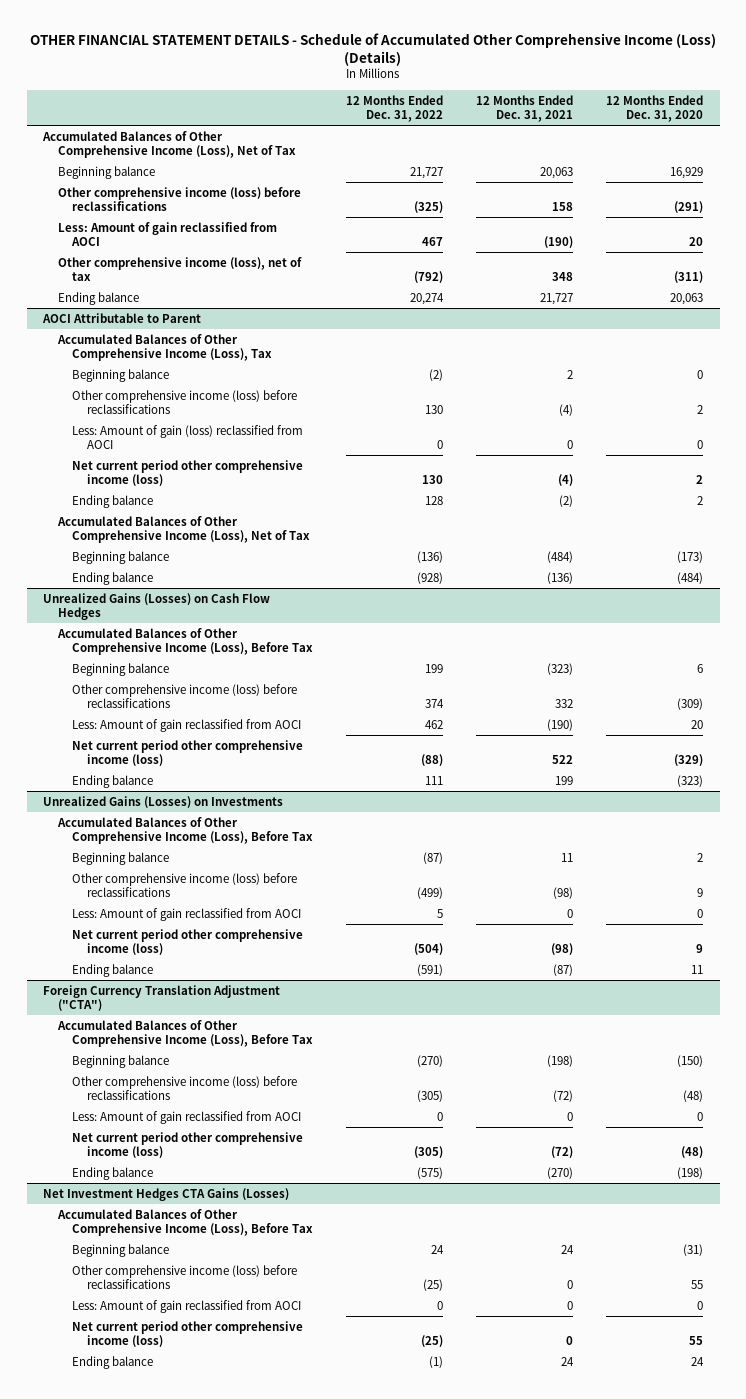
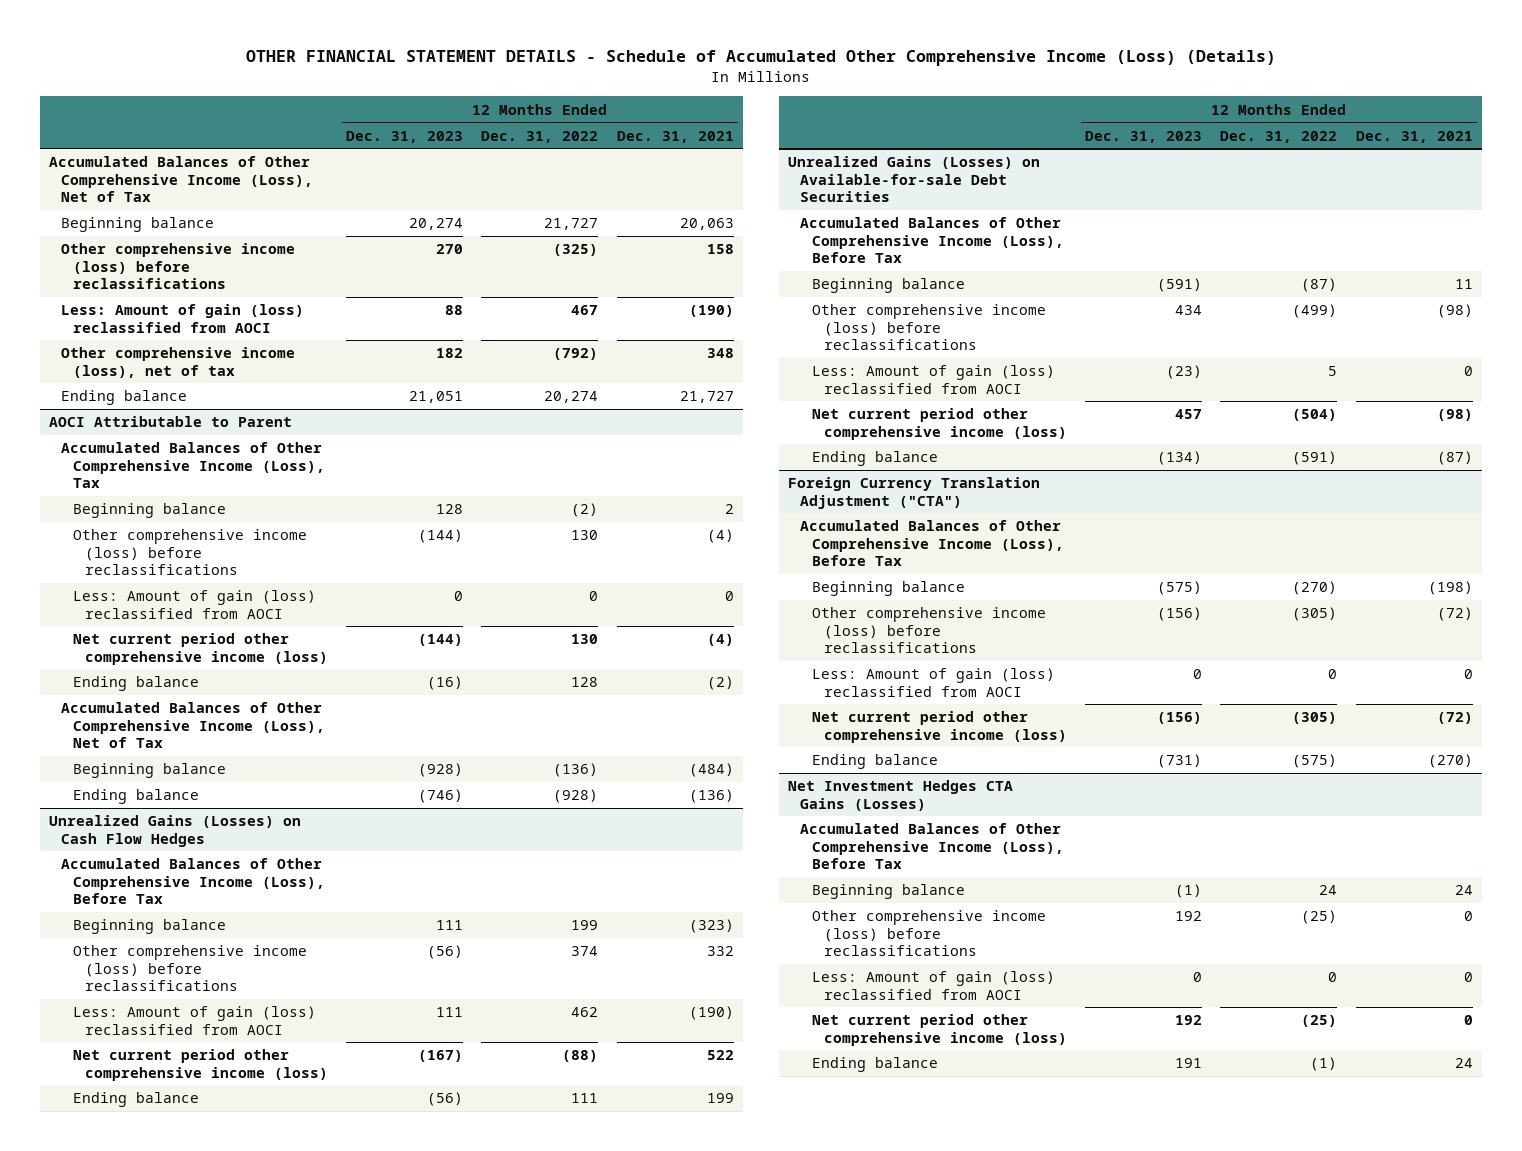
- | 12 Months Ended Dec. 31, 2022 | 12 Months Ended Dec. 31, 2021 | 12 Months Ended Dec. 31, 2020
+ | 12 Months Ended Dec. 31, 2023 | 12 Months Ended Dec. 31, 2022 | 12 Months Ended Dec. 31, 2021
- Less: Amount of gain reclassified from AOCI | 467 | (190) | 20
+ Less: Amount of gain (loss) reclassified from AOCI | 88 | 467 | (190)
@ Unrealized Gains (Losses) on Cash Flow Hedges
- Less: Amount of gain reclassified from AOCI | 462 | (190) | 20
+ Less: Amount of gain (loss) reclassified from AOCI | 111 | 462 | (190)
- Unrealized Gains (Losses) on Investments
+ Unrealized Gains (Losses) on Available-for-sale Debt Securities
- Less: Amount of gain reclassified from AOCI | 5 | 0 | 0
+ Less: Amount of gain (loss) reclassified from AOCI | (23) | 5 | 0
@ Foreign Currency Translation Adjustment ("CTA")
- Less: Amount of gain reclassified from AOCI | 0 | 0 | 0
+ Less: Amount of gain (loss) reclassified from AOCI | 0 | 0 | 0
@ Net Investment Hedges CTA Gains (Losses)
- Less: Amount of gain reclassified from AOCI | 0 | 0 | 0
+ Less: Amount of gain (loss) reclassified from AOCI | 0 | 0 | 0

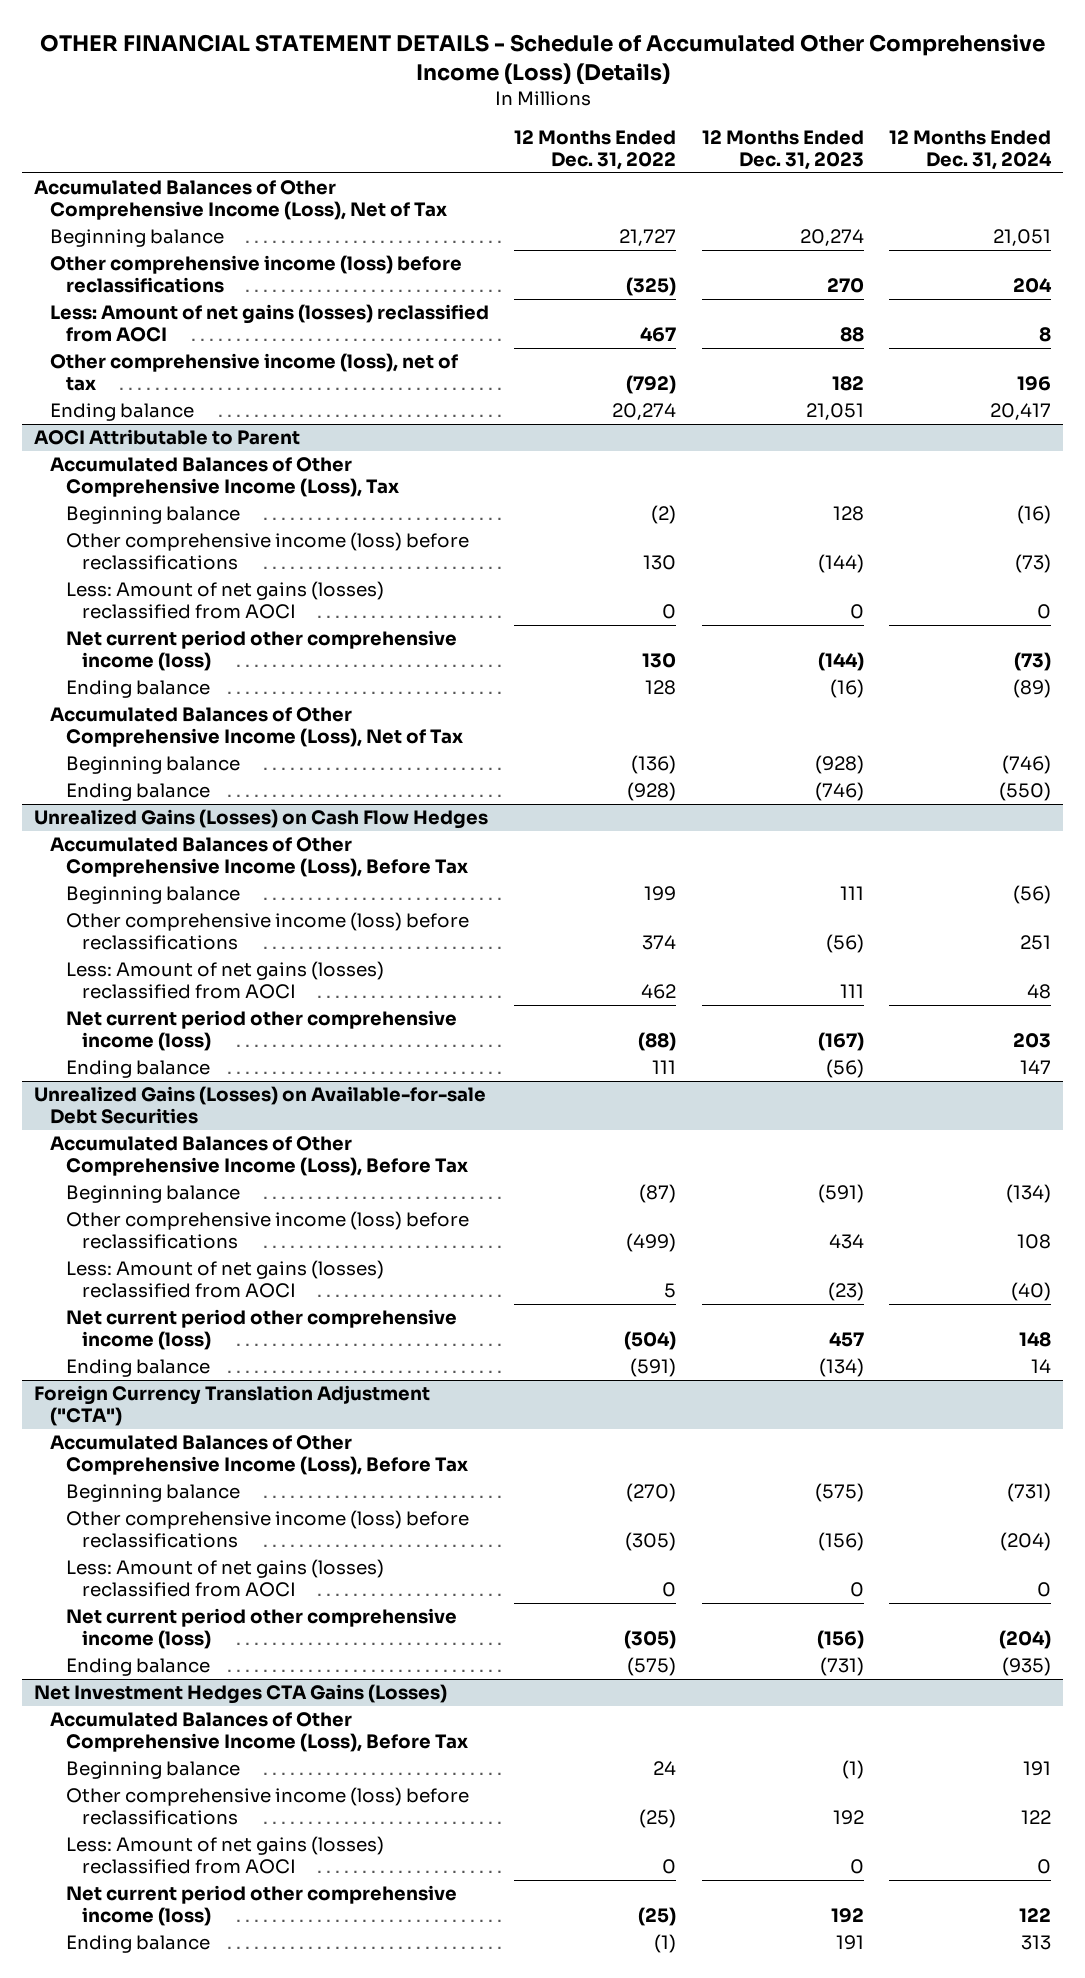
- | 12 Months Ended Dec. 31, 2023 | 12 Months Ended Dec. 31, 2022 | 12 Months Ended Dec. 31, 2021
+ | 12 Months Ended Dec. 31, 2022 | 12 Months Ended Dec. 31, 2023 | 12 Months Ended Dec. 31, 2024
- Less: Amount of gain (loss) reclassified from AOCI | 88 | 467 | (190)
+ Less: Amount of net gains (losses) reclassified from AOCI | 467 | 88 | 8
@ AOCI Attributable to Parent
- Less: Amount of gain (loss) reclassified from AOCI | 0 | 0 | 0
+ Less: Amount of net gains (losses) reclassified from AOCI | 0 | 0 | 0
@ Unrealized Gains (Losses) on Cash Flow Hedges
- Less: Amount of gain (loss) reclassified from AOCI | 111 | 462 | (190)
+ Less: Amount of net gains (losses) reclassified from AOCI | 462 | 111 | 48
@ Unrealized Gains (Losses) on Available-for-sale Debt Securities
- Less: Amount of gain (loss) reclassified from AOCI | (23) | 5 | 0
+ Less: Amount of net gains (losses) reclassified from AOCI | 5 | (23) | (40)
@ Foreign Currency Translation Adjustment ("CTA")
- Less: Amount of gain (loss) reclassified from AOCI | 0 | 0 | 0
+ Less: Amount of net gains (losses) reclassified from AOCI | 0 | 0 | 0
@ Net Investment Hedges CTA Gains (Losses)
- Less: Amount of gain (loss) reclassified from AOCI | 0 | 0 | 0
+ Less: Amount of net gains (losses) reclassified from AOCI | 0 | 0 | 0

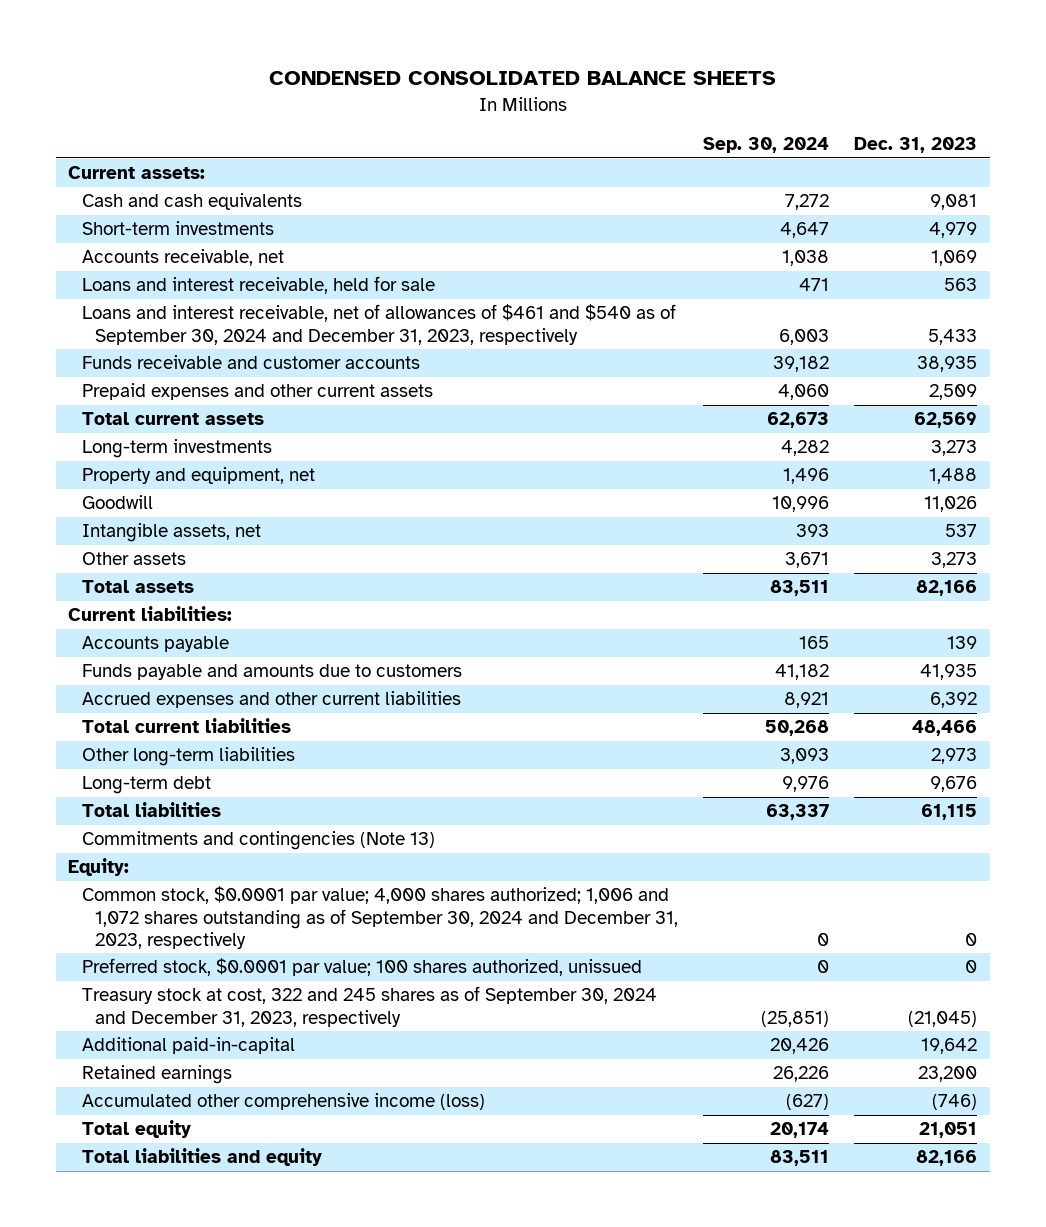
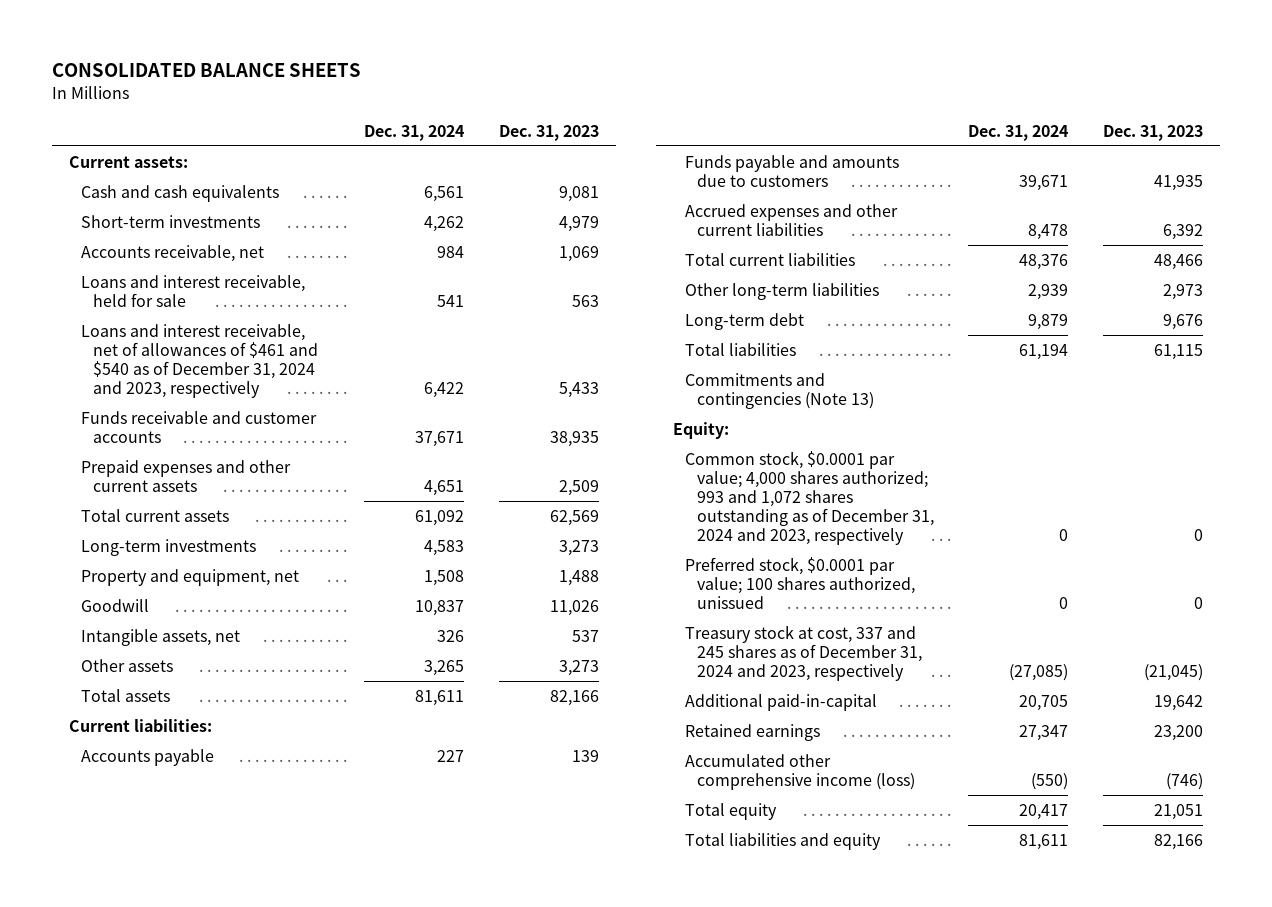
- CONDENSED CONSOLIDATED BALANCE SHEETS
+ CONSOLIDATED BALANCE SHEETS
- | Sep. 30, 2024 | Dec. 31, 2023
+ | Dec. 31, 2024 | Dec. 31, 2023
- Loans and interest receivable, net of allowances of $461 and $540 as of September 30, 2024 and December 31, 2023, respectively | 6,003 | 5,433
+ Loans and interest receivable, net of allowances of $461 and $540 as of December 31, 2024 and 2023, respectively | 6,422 | 5,433
- Common stock, $0.0001 par value; 4,000 shares authorized; 1,006 and 1,072 shares outstanding as of September 30, 2024 and December 31, 2023, respectively | 0 | 0
+ Common stock, $0.0001 par value; 4,000 shares authorized; 993 and 1,072 shares outstanding as of December 31, 2024 and 2023, respectively | 0 | 0
- Treasury stock at cost, 322 and 245 shares as of September 30, 2024 and December 31, 2023, respectively | (25,851) | (21,045)
+ Treasury stock at cost, 337 and 245 shares as of December 31, 2024 and 2023, respectively | (27,085) | (21,045)

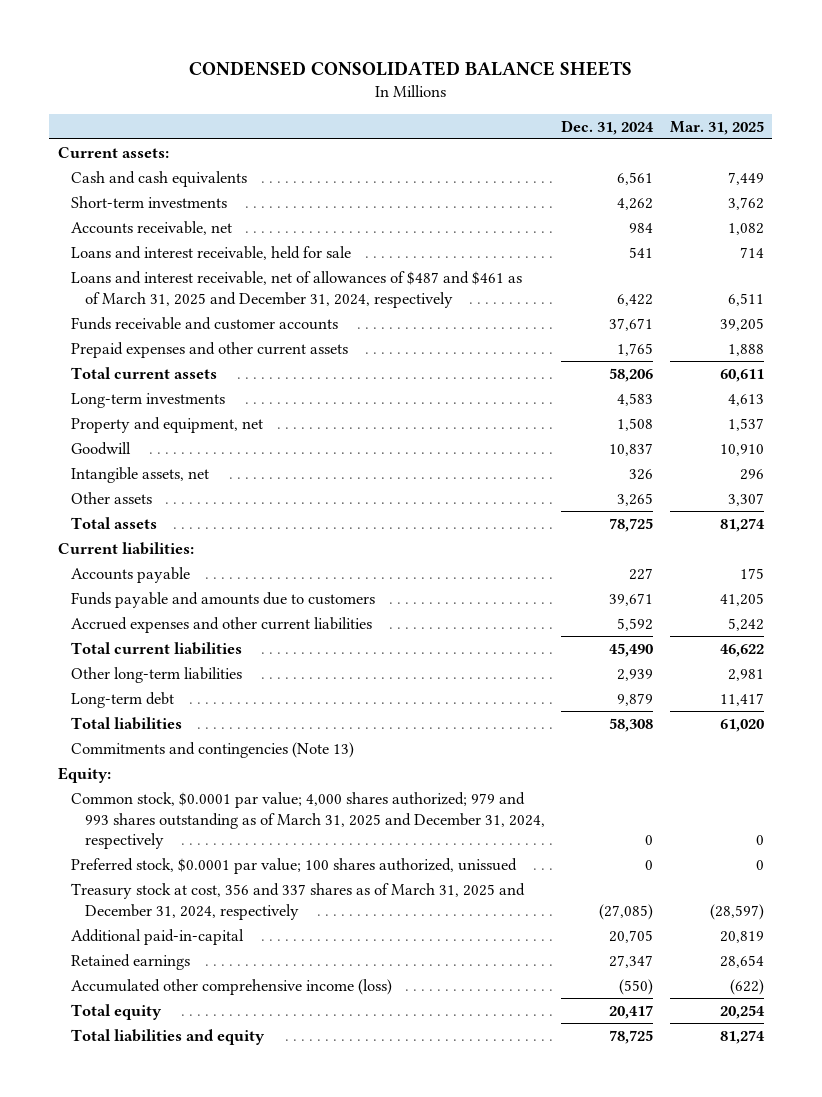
- CONSOLIDATED BALANCE SHEETS
+ CONDENSED CONSOLIDATED BALANCE SHEETS
- | Dec. 31, 2024 | Dec. 31, 2023
+ | Dec. 31, 2024 | Mar. 31, 2025
- Loans and interest receivable, net of allowances of $461 and $540 as of December 31, 2024 and 2023, respectively | 6,422 | 5,433
+ Loans and interest receivable, net of allowances of $487 and $461 as of March 31, 2025 and December 31, 2024, respectively | 6,422 | 6,511
- Prepaid expenses and other current assets | 4,651 | 2,509
- Total current assets | 61,092 | 62,569
+ Prepaid expenses and other current assets | 1,765 | 1,888
+ Total current assets | 58,206 | 60,611
- Total assets | 81,611 | 82,166
+ Total assets | 78,725 | 81,274
- Accrued expenses and other current liabilities | 8,478 | 6,392
- Total current liabilities | 48,376 | 48,466
+ Accrued expenses and other current liabilities | 5,592 | 5,242
+ Total current liabilities | 45,490 | 46,622
- Total liabilities | 61,194 | 61,115
+ Total liabilities | 58,308 | 61,020
- Common stock, $0.0001 par value; 4,000 shares authorized; 993 and 1,072 shares outstanding as of December 31, 2024 and 2023, respectively | 0 | 0
+ Common stock, $0.0001 par value; 4,000 shares authorized; 979 and 993 shares outstanding as of March 31, 2025 and December 31, 2024, respectively | 0 | 0
- Treasury stock at cost, 337 and 245 shares as of December 31, 2024 and 2023, respectively | (27,085) | (21,045)
+ Treasury stock at cost, 356 and 337 shares as of March 31, 2025 and December 31, 2024, respectively | (27,085) | (28,597)
- Total liabilities and equity | 81,611 | 82,166
+ Total liabilities and equity | 78,725 | 81,274

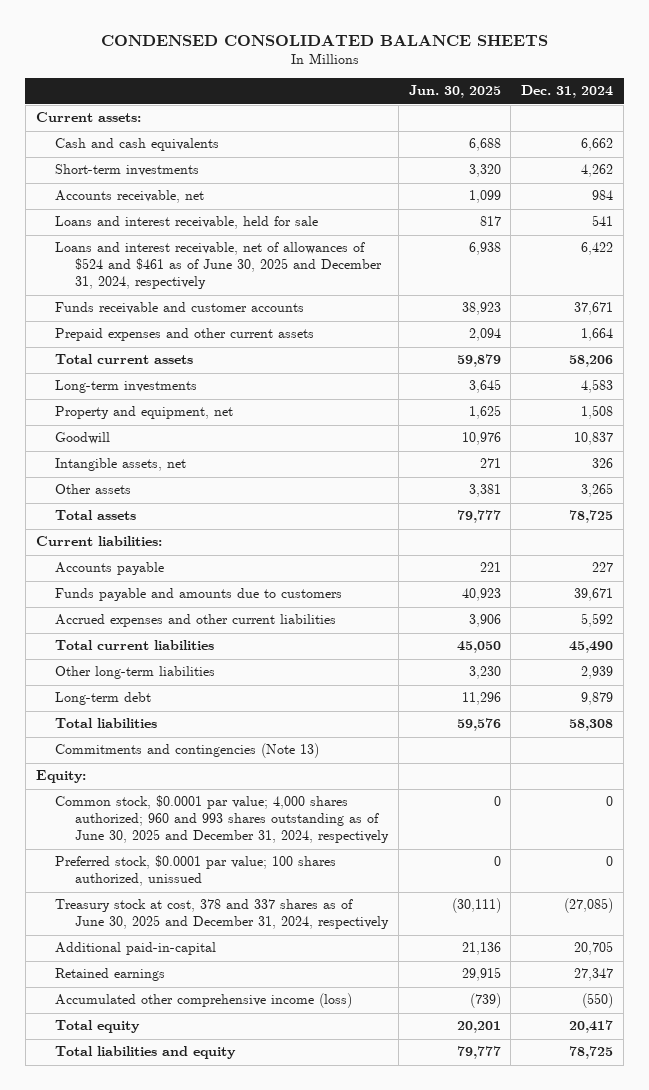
- | Dec. 31, 2024 | Mar. 31, 2025
+ | Jun. 30, 2025 | Dec. 31, 2024
- Cash and cash equivalents | 6,561 | 7,449
+ Cash and cash equivalents | 6,688 | 6,662
- Loans and interest receivable, net of allowances of $487 and $461 as of March 31, 2025 and December 31, 2024, respectively | 6,422 | 6,511
+ Loans and interest receivable, net of allowances of $524 and $461 as of June 30, 2025 and December 31, 2024, respectively | 6,938 | 6,422
- Prepaid expenses and other current assets | 1,765 | 1,888
+ Prepaid expenses and other current assets | 2,094 | 1,664
- Common stock, $0.0001 par value; 4,000 shares authorized; 979 and 993 shares outstanding as of March 31, 2025 and December 31, 2024, respectively | 0 | 0
+ Common stock, $0.0001 par value; 4,000 shares authorized; 960 and 993 shares outstanding as of June 30, 2025 and December 31, 2024, respectively | 0 | 0
- Treasury stock at cost, 356 and 337 shares as of March 31, 2025 and December 31, 2024, respectively | (27,085) | (28,597)
+ Treasury stock at cost, 378 and 337 shares as of June 30, 2025 and December 31, 2024, respectively | (30,111) | (27,085)

